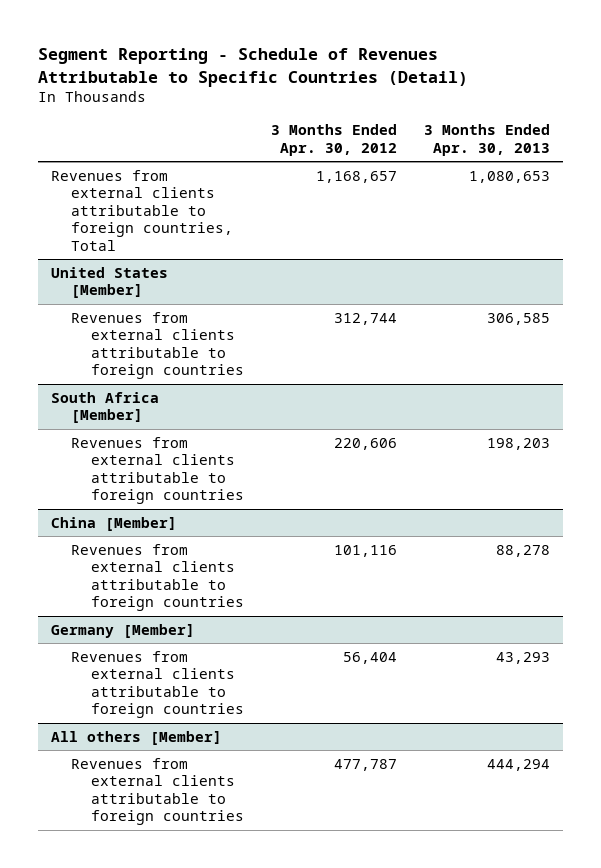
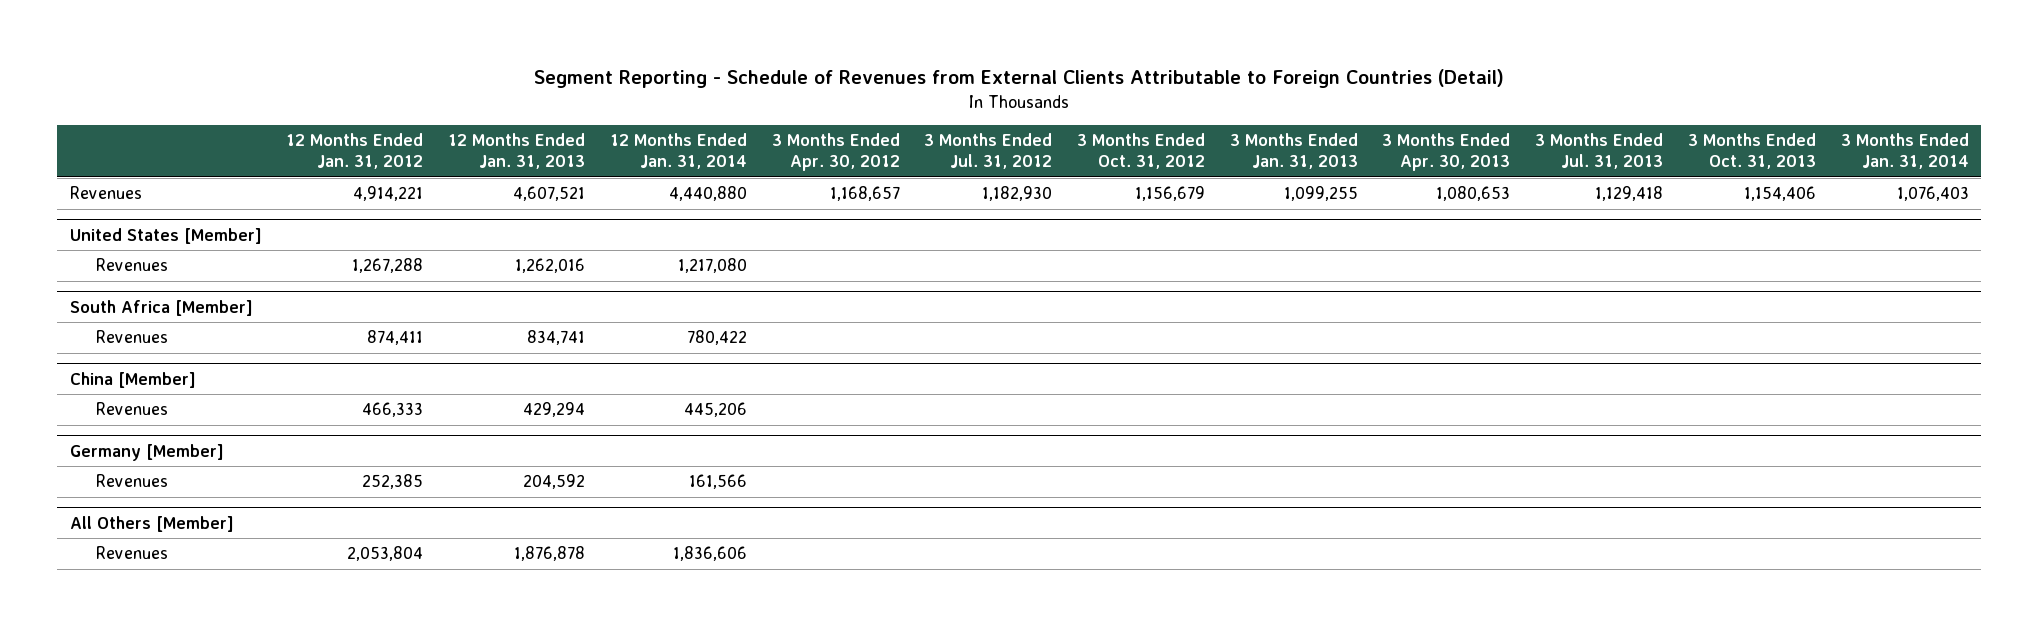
- Segment Reporting - Schedule of Revenues Attributable to Specific Countries (Detail)
+ Segment Reporting - Schedule of Revenues from External Clients Attributable to Foreign Countries (Detail)
- | 3 Months Ended Apr. 30, 2012 | 3 Months Ended Apr. 30, 2013
+ | 12 Months Ended Jan. 31, 2012 | 12 Months Ended Jan. 31, 2013 | 12 Months Ended Jan. 31, 2014 | 3 Months Ended Apr. 30, 2012 | 3 Months Ended Jul. 31, 2012 | 3 Months Ended Oct. 31, 2012 | 3 Months Ended Jan. 31, 2013 | 3 Months Ended Apr. 30, 2013 | 3 Months Ended Jul. 31, 2013 | 3 Months Ended Oct. 31, 2013 | 3 Months Ended Jan. 31, 2014
- Revenues from external clients attributable to foreign countries, Total | 1,168,657 | 1,080,653
+ Revenues | 4,914,221 | 4,607,521 | 4,440,880 | 1,168,657 | 1,182,930 | 1,156,679 | 1,099,255 | 1,080,653 | 1,129,418 | 1,154,406 | 1,076,403
@ United States [Member]
- Revenues from external clients attributable to foreign countries | 312,744 | 306,585
+ Revenues | 1,267,288 | 1,262,016 | 1,217,080 | | | | | | | |
@ South Africa [Member]
- Revenues from external clients attributable to foreign countries | 220,606 | 198,203
+ Revenues | 874,411 | 834,741 | 780,422 | | | | | | | |
@ China [Member]
- Revenues from external clients attributable to foreign countries | 101,116 | 88,278
+ Revenues | 466,333 | 429,294 | 445,206 | | | | | | | |
@ Germany [Member]
- Revenues from external clients attributable to foreign countries | 56,404 | 43,293
- All others [Member]
- Revenues from external clients attributable to foreign countries | 477,787 | 444,294
@ Germany [Member]
+ Revenues | 252,385 | 204,592 | 161,566 | | | | | | | |
+ All Others [Member]
+ Revenues | 2,053,804 | 1,876,878 | 1,836,606 | | | | | | | |

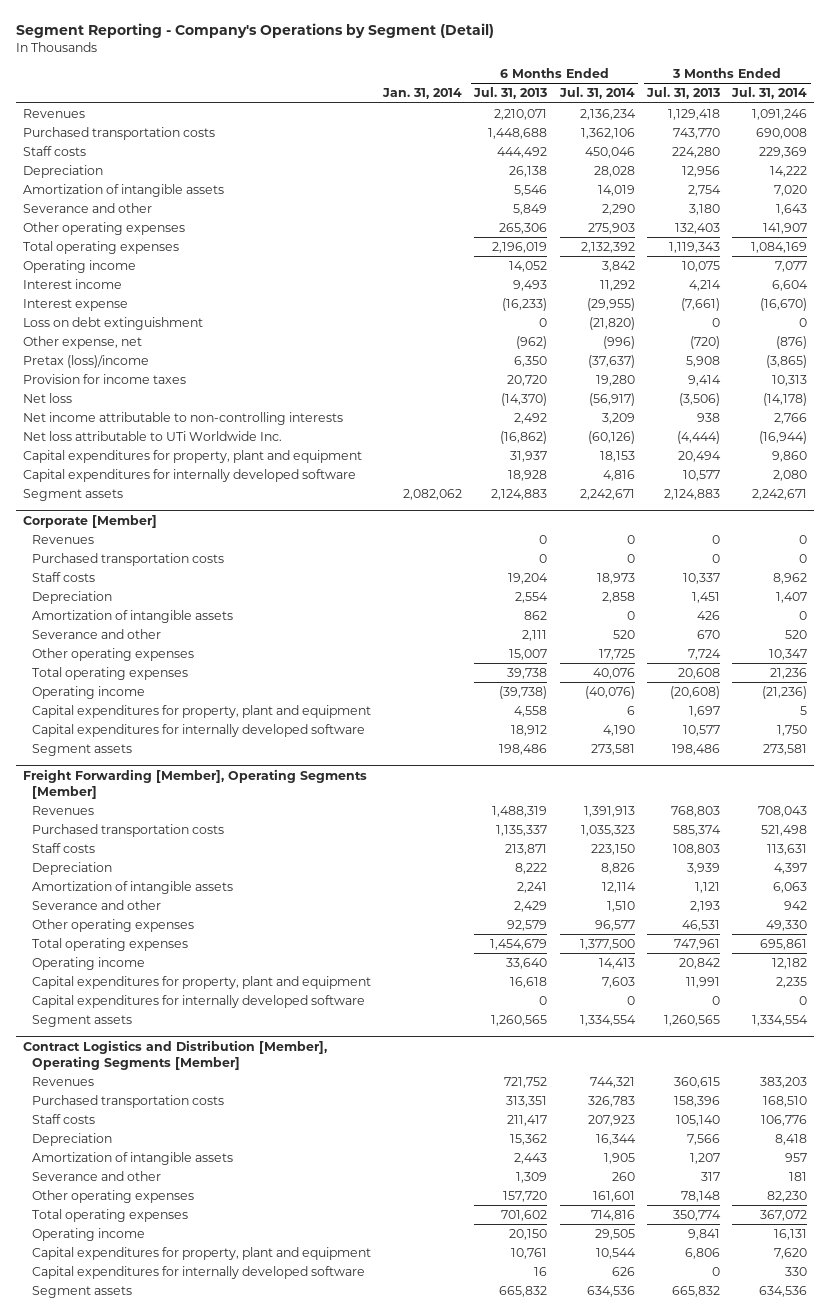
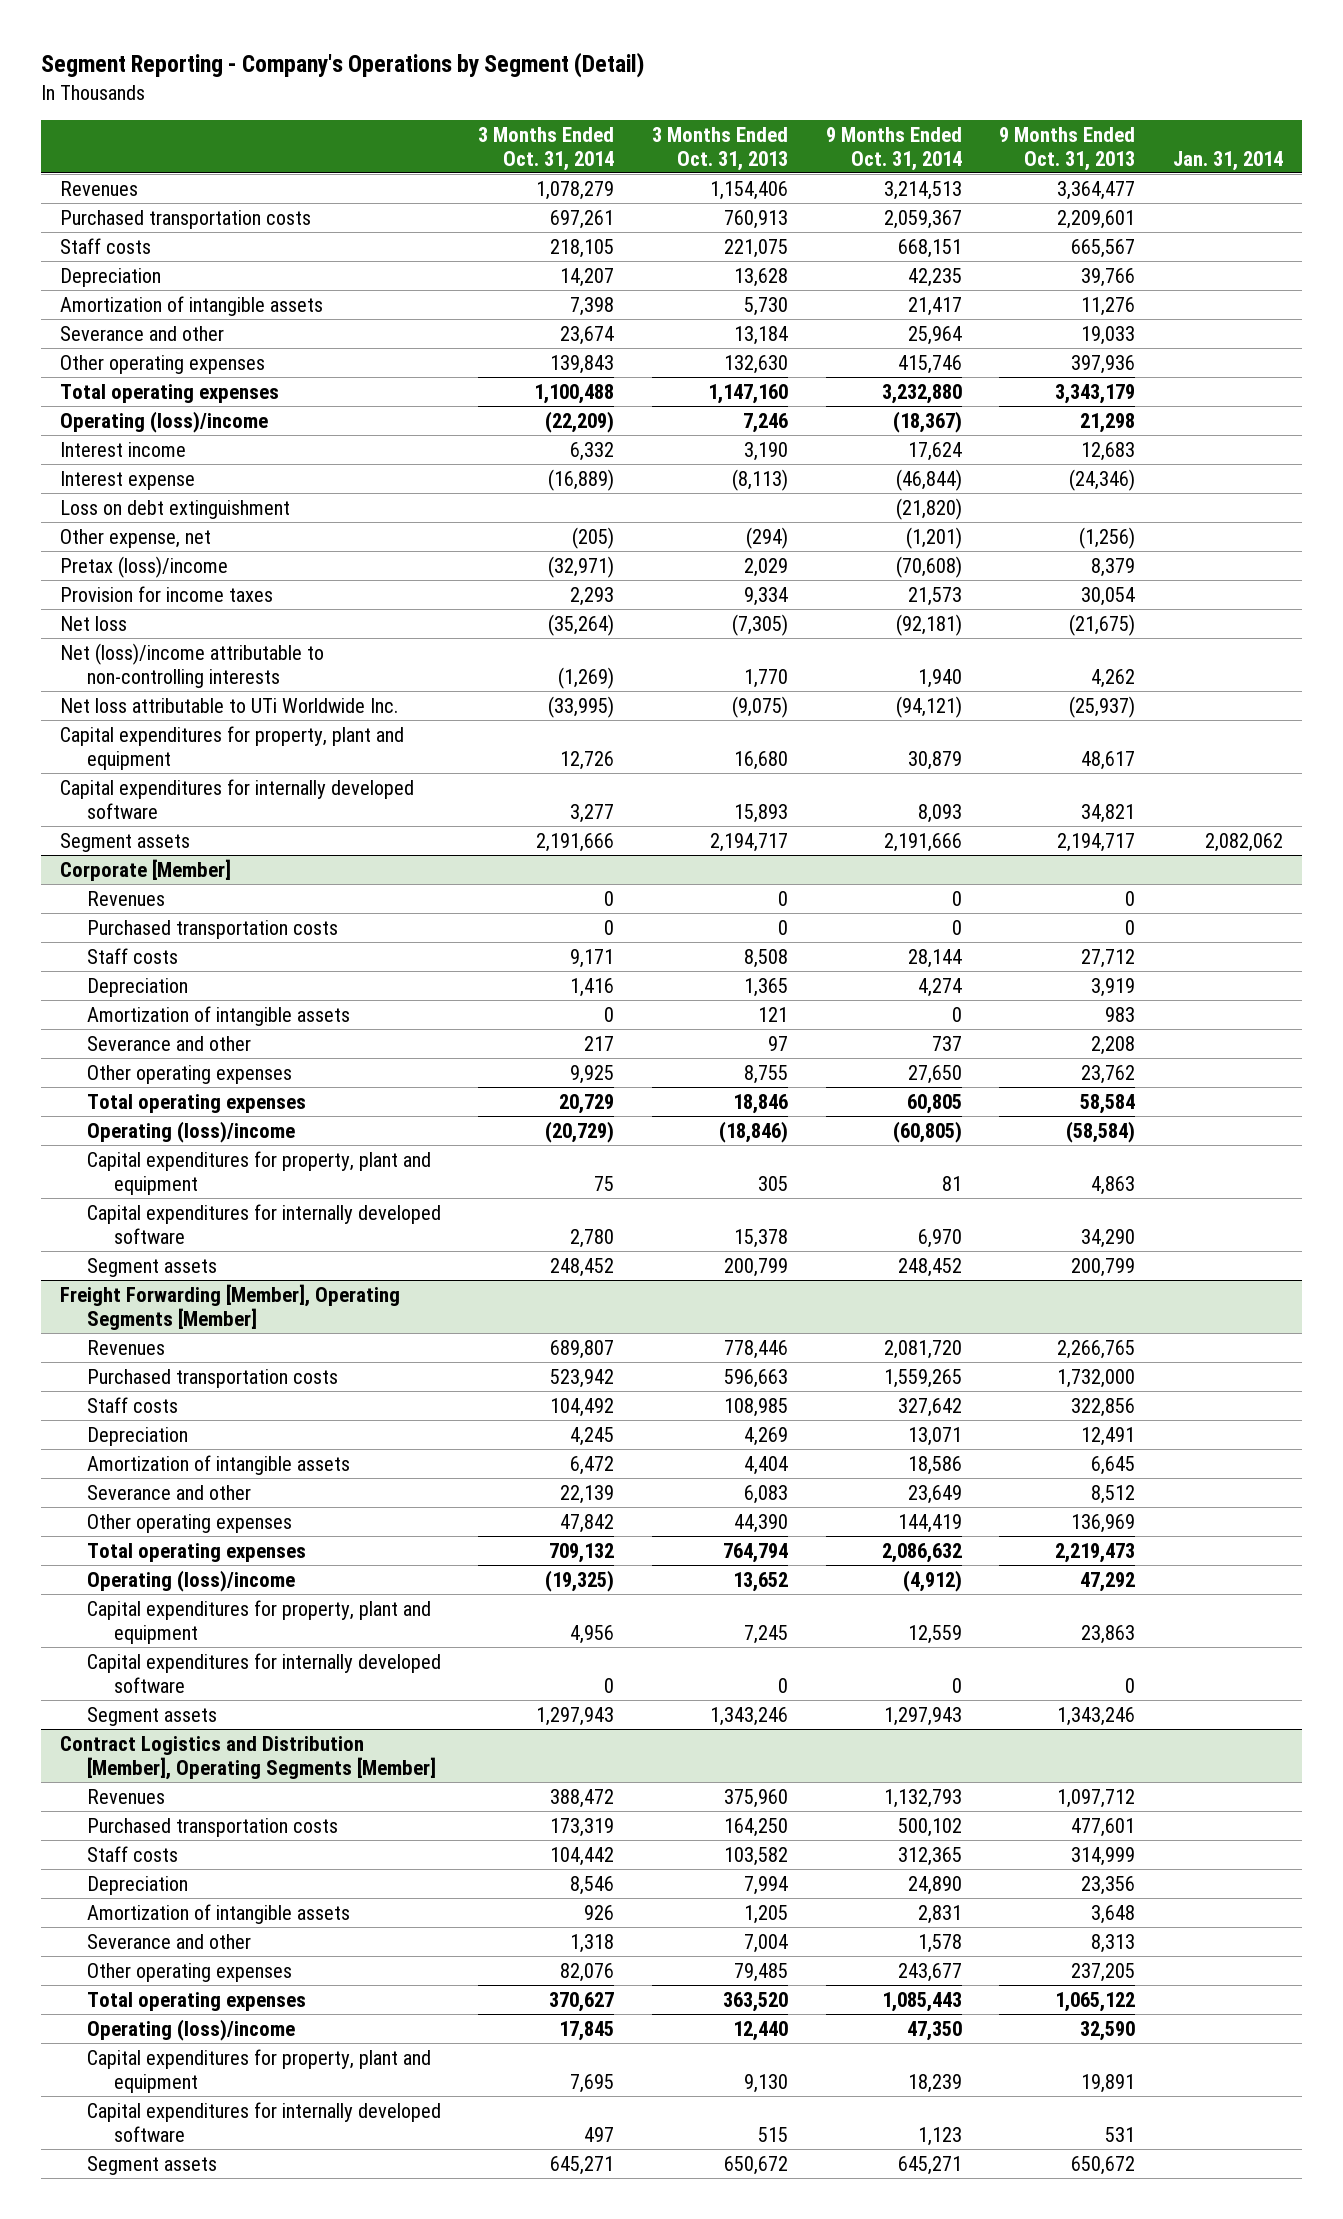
- | Jan. 31, 2014 | 6 Months Ended Jul. 31, 2013 | 6 Months Ended Jul. 31, 2014 | 3 Months Ended Jul. 31, 2013 | 3 Months Ended Jul. 31, 2014
+ | 3 Months Ended Oct. 31, 2014 | 3 Months Ended Oct. 31, 2013 | 9 Months Ended Oct. 31, 2014 | 9 Months Ended Oct. 31, 2013 | Jan. 31, 2014
- Operating income | | 14,052 | 3,842 | 10,075 | 7,077
+ Operating (loss)/income | (22,209) | 7,246 | (18,367) | 21,298 |
- Net income attributable to non-controlling interests | | 2,492 | 3,209 | 938 | 2,766
+ Net (loss)/income attributable to non-controlling interests | (1,269) | 1,770 | 1,940 | 4,262 |
@ Corporate [Member]
- Operating income | | (39,738) | (40,076) | (20,608) | (21,236)
+ Operating (loss)/income | (20,729) | (18,846) | (60,805) | (58,584) |
@ Freight Forwarding [Member], Operating Segments [Member]
- Operating income | | 33,640 | 14,413 | 20,842 | 12,182
+ Operating (loss)/income | (19,325) | 13,652 | (4,912) | 47,292 |
@ Contract Logistics and Distribution [Member], Operating Segments [Member]
- Operating income | | 20,150 | 29,505 | 9,841 | 16,131
+ Operating (loss)/income | 17,845 | 12,440 | 47,350 | 32,590 |

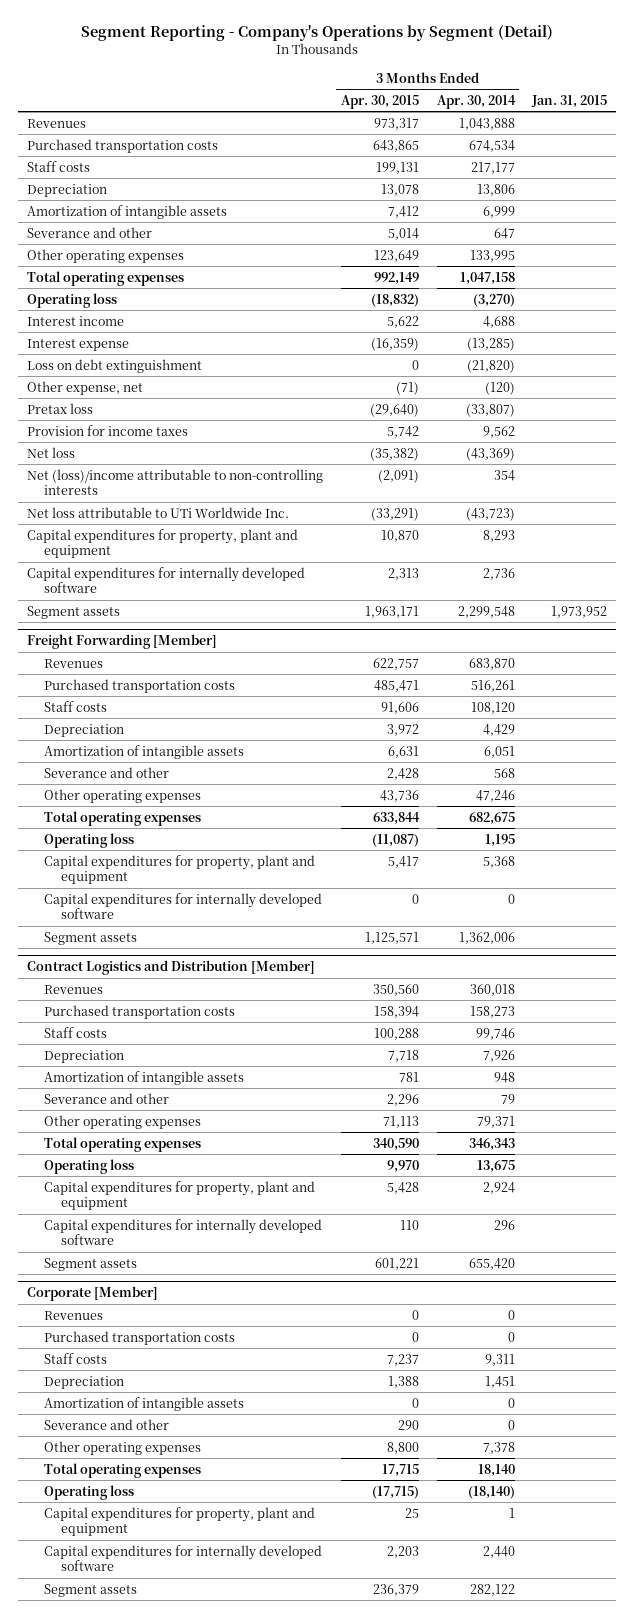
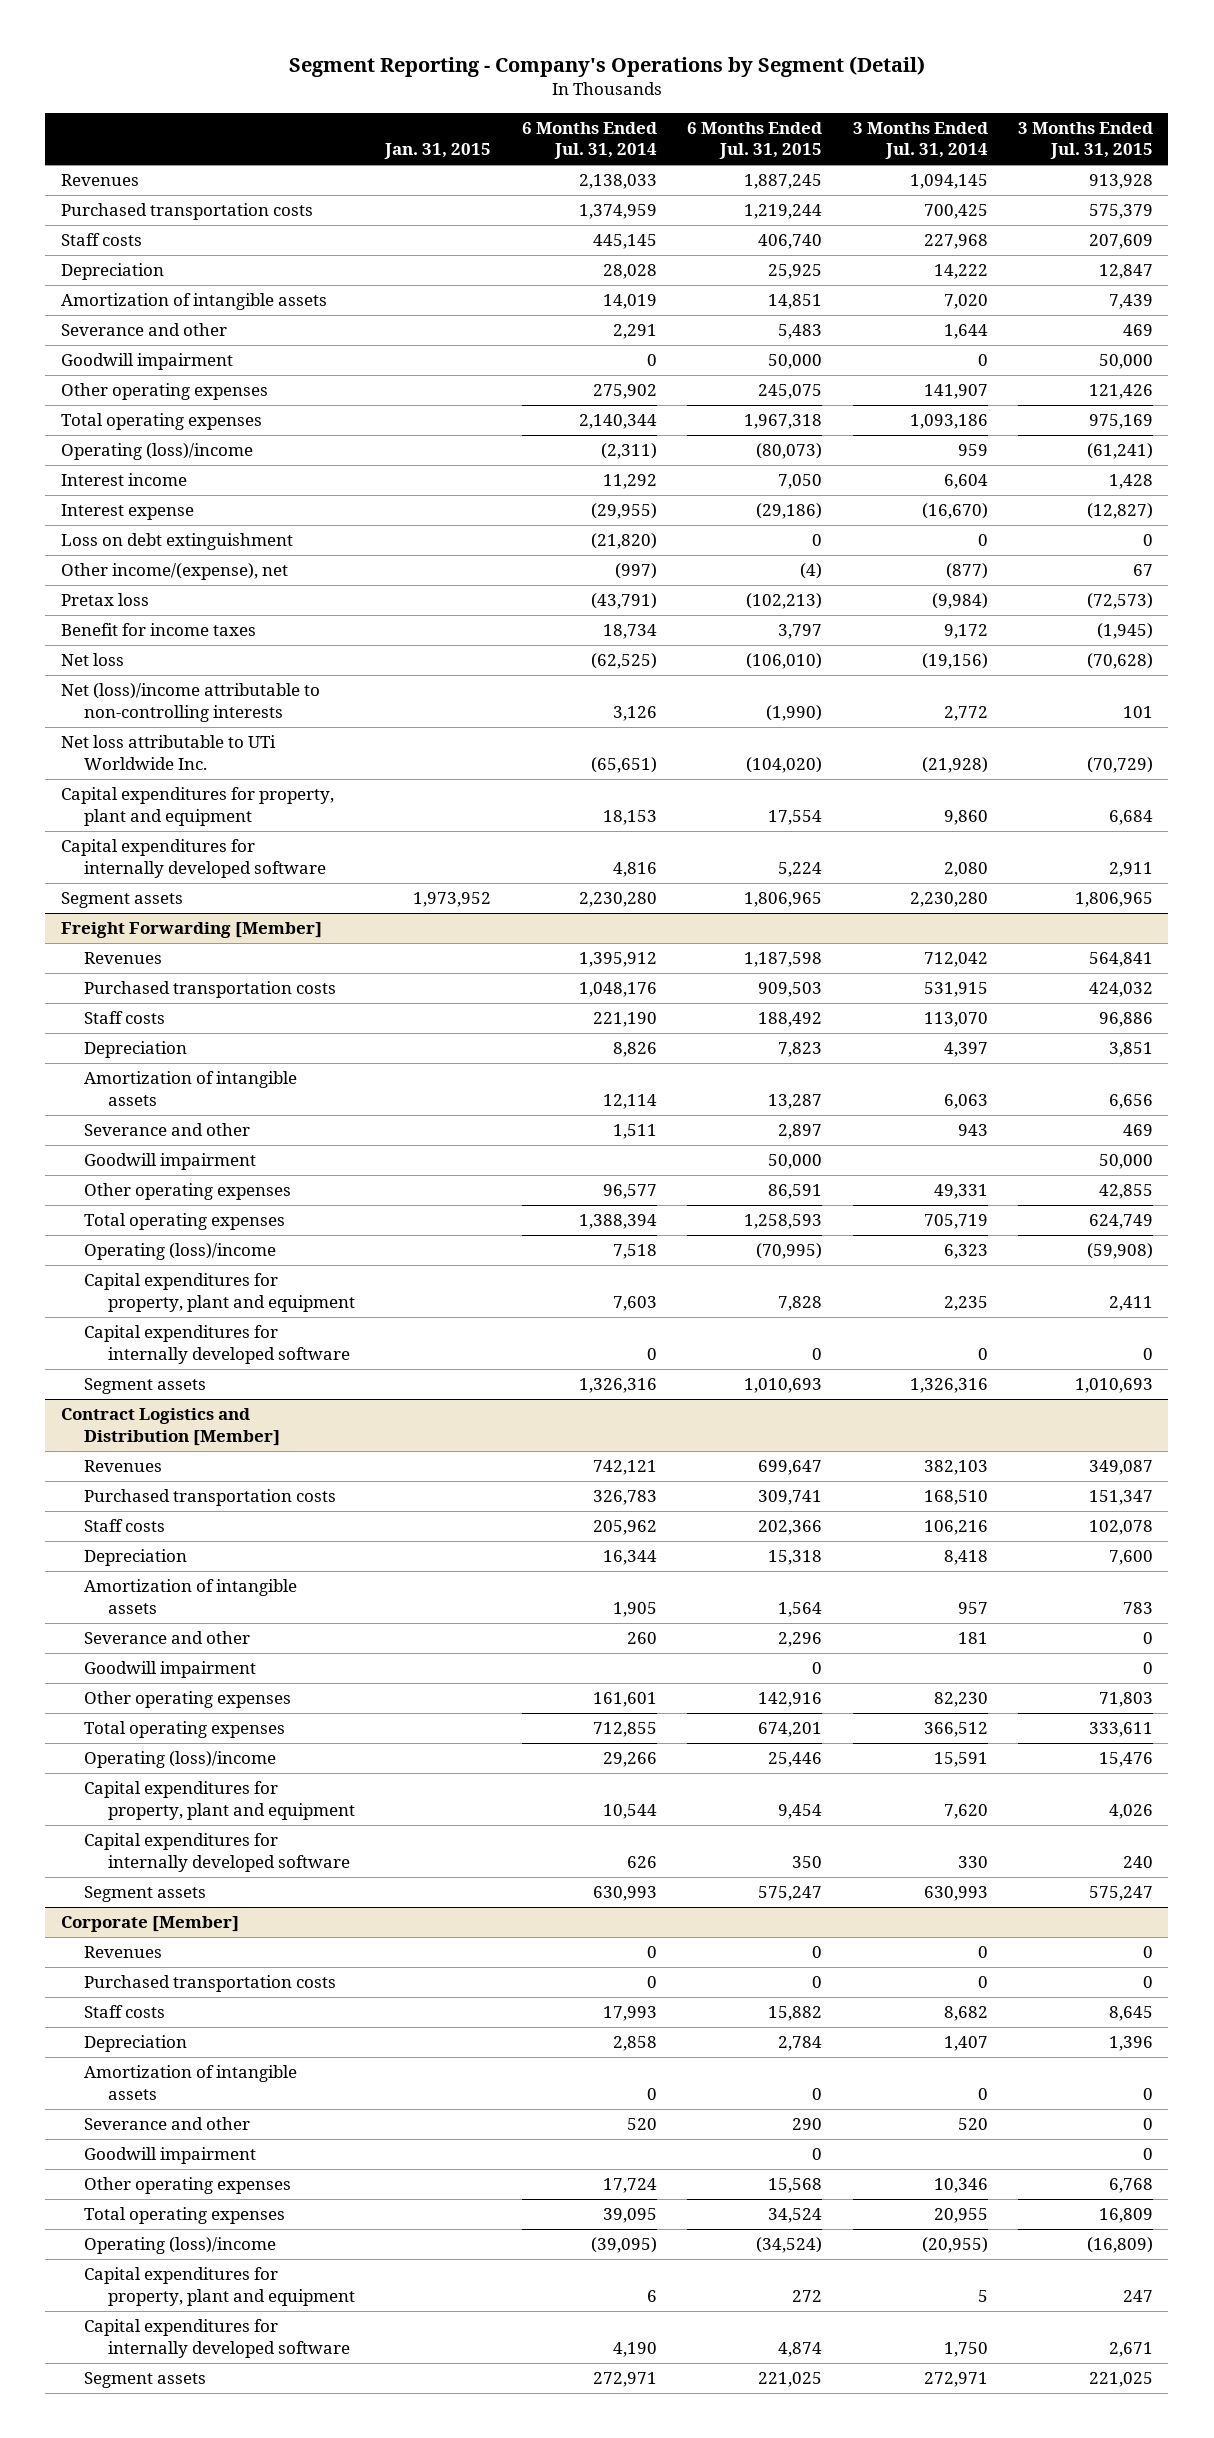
- | 3 Months Ended Apr. 30, 2015 | 3 Months Ended Apr. 30, 2014 | Jan. 31, 2015
+ | Jan. 31, 2015 | 6 Months Ended Jul. 31, 2014 | 6 Months Ended Jul. 31, 2015 | 3 Months Ended Jul. 31, 2014 | 3 Months Ended Jul. 31, 2015
+ Goodwill impairment | | 0 | 50,000 | 0 | 50,000
- Operating loss | (18,832) | (3,270) |
+ Operating (loss)/income | | (2,311) | (80,073) | 959 | (61,241)
- Other expense, net | (71) | (120) |
+ Other income/(expense), net | | (997) | (4) | (877) | 67
- Provision for income taxes | 5,742 | 9,562 |
+ Benefit for income taxes | | 18,734 | 3,797 | 9,172 | (1,945)
@ Freight Forwarding [Member]
+ Goodwill impairment | | | 50,000 | | 50,000
- Operating loss | (11,087) | 1,195 |
+ Operating (loss)/income | | 7,518 | (70,995) | 6,323 | (59,908)
@ Contract Logistics and Distribution [Member]
+ Goodwill impairment | | | 0 | | 0
- Operating loss | 9,970 | 13,675 |
+ Operating (loss)/income | | 29,266 | 25,446 | 15,591 | 15,476
@ Corporate [Member]
+ Goodwill impairment | | | 0 | | 0
- Operating loss | (17,715) | (18,140) |
+ Operating (loss)/income | | (39,095) | (34,524) | (20,955) | (16,809)

